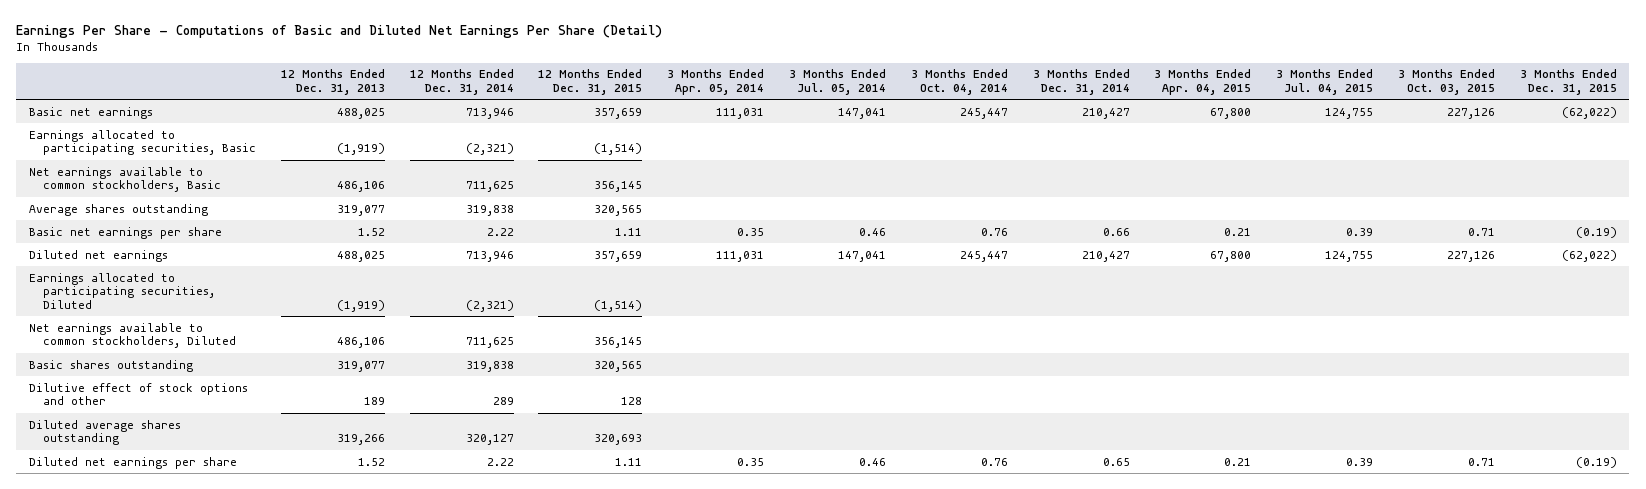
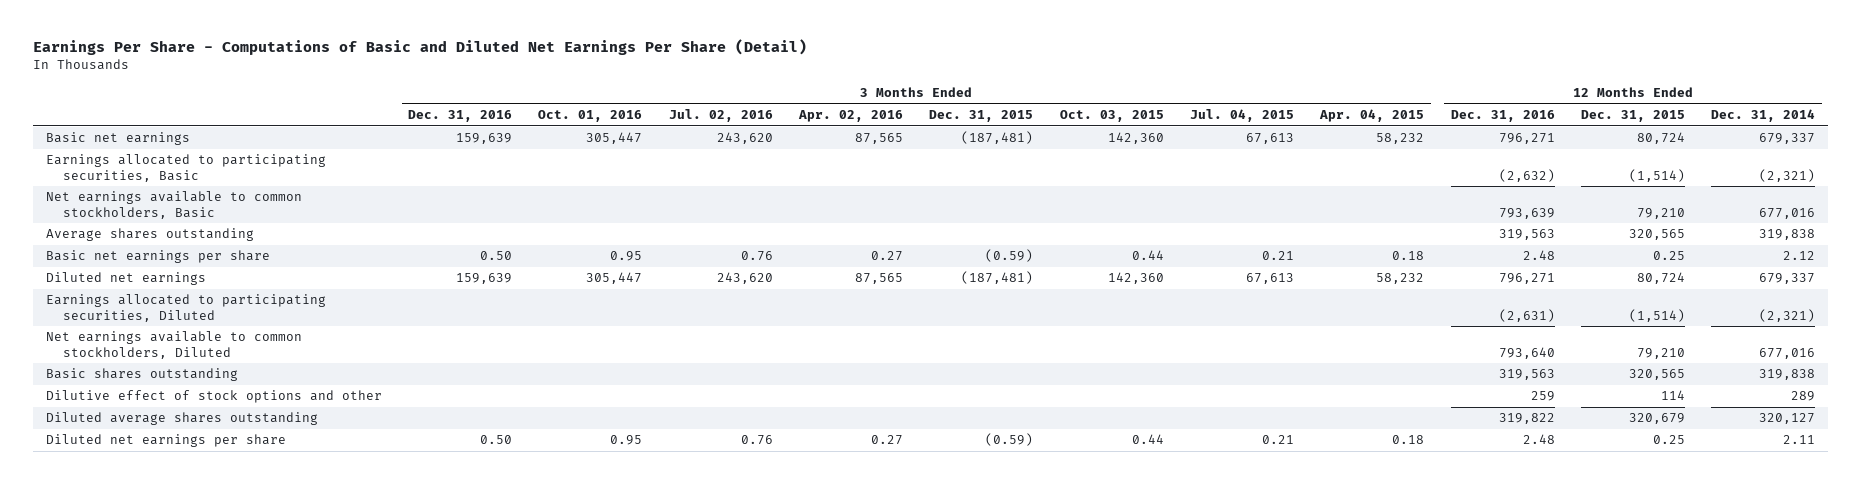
- | 12 Months Ended Dec. 31, 2013 | 12 Months Ended Dec. 31, 2014 | 12 Months Ended Dec. 31, 2015 | 3 Months Ended Apr. 05, 2014 | 3 Months Ended Jul. 05, 2014 | 3 Months Ended Oct. 04, 2014 | 3 Months Ended Dec. 31, 2014 | 3 Months Ended Apr. 04, 2015 | 3 Months Ended Jul. 04, 2015 | 3 Months Ended Oct. 03, 2015 | 3 Months Ended Dec. 31, 2015
+ | 3 Months Ended Dec. 31, 2016 | 3 Months Ended Oct. 01, 2016 | 3 Months Ended Jul. 02, 2016 | 3 Months Ended Apr. 02, 2016 | 3 Months Ended Dec. 31, 2015 | 3 Months Ended Oct. 03, 2015 | 3 Months Ended Jul. 04, 2015 | 3 Months Ended Apr. 04, 2015 | 12 Months Ended Dec. 31, 2016 | 12 Months Ended Dec. 31, 2015 | 12 Months Ended Dec. 31, 2014
- Basic net earnings | 488,025 | 713,946 | 357,659 | 111,031 | 147,041 | 245,447 | 210,427 | 67,800 | 124,755 | 227,126 | (62,022)
+ Basic net earnings | 159,639 | 305,447 | 243,620 | 87,565 | (187,481) | 142,360 | 67,613 | 58,232 | 796,271 | 80,724 | 679,337
- Net earnings available to common stockholders, Basic | 486,106 | 711,625 | 356,145 | | | | | | | |
+ Net earnings available to common stockholders, Basic | | | | | | | | | 793,639 | 79,210 | 677,016
- Basic net earnings per share | 1.52 | 2.22 | 1.11 | 0.35 | 0.46 | 0.76 | 0.66 | 0.21 | 0.39 | 0.71 | (0.19)
- Diluted net earnings | 488,025 | 713,946 | 357,659 | 111,031 | 147,041 | 245,447 | 210,427 | 67,800 | 124,755 | 227,126 | (62,022)
+ Basic net earnings per share | 0.50 | 0.95 | 0.76 | 0.27 | (0.59) | 0.44 | 0.21 | 0.18 | 2.48 | 0.25 | 2.12
+ Diluted net earnings | 159,639 | 305,447 | 243,620 | 87,565 | (187,481) | 142,360 | 67,613 | 58,232 | 796,271 | 80,724 | 679,337
- Net earnings available to common stockholders, Diluted | 486,106 | 711,625 | 356,145 | | | | | | | |
+ Net earnings available to common stockholders, Diluted | | | | | | | | | 793,640 | 79,210 | 677,016
- Dilutive effect of stock options and other | 189 | 289 | 128 | | | | | | | |
- Diluted average shares outstanding | 319,266 | 320,127 | 320,693 | | | | | | | |
- Diluted net earnings per share | 1.52 | 2.22 | 1.11 | 0.35 | 0.46 | 0.76 | 0.65 | 0.21 | 0.39 | 0.71 | (0.19)
+ Dilutive effect of stock options and other | | | | | | | | | 259 | 114 | 289
+ Diluted average shares outstanding | | | | | | | | | 319,822 | 320,679 | 320,127
+ Diluted net earnings per share | 0.50 | 0.95 | 0.76 | 0.27 | (0.59) | 0.44 | 0.21 | 0.18 | 2.48 | 0.25 | 2.11

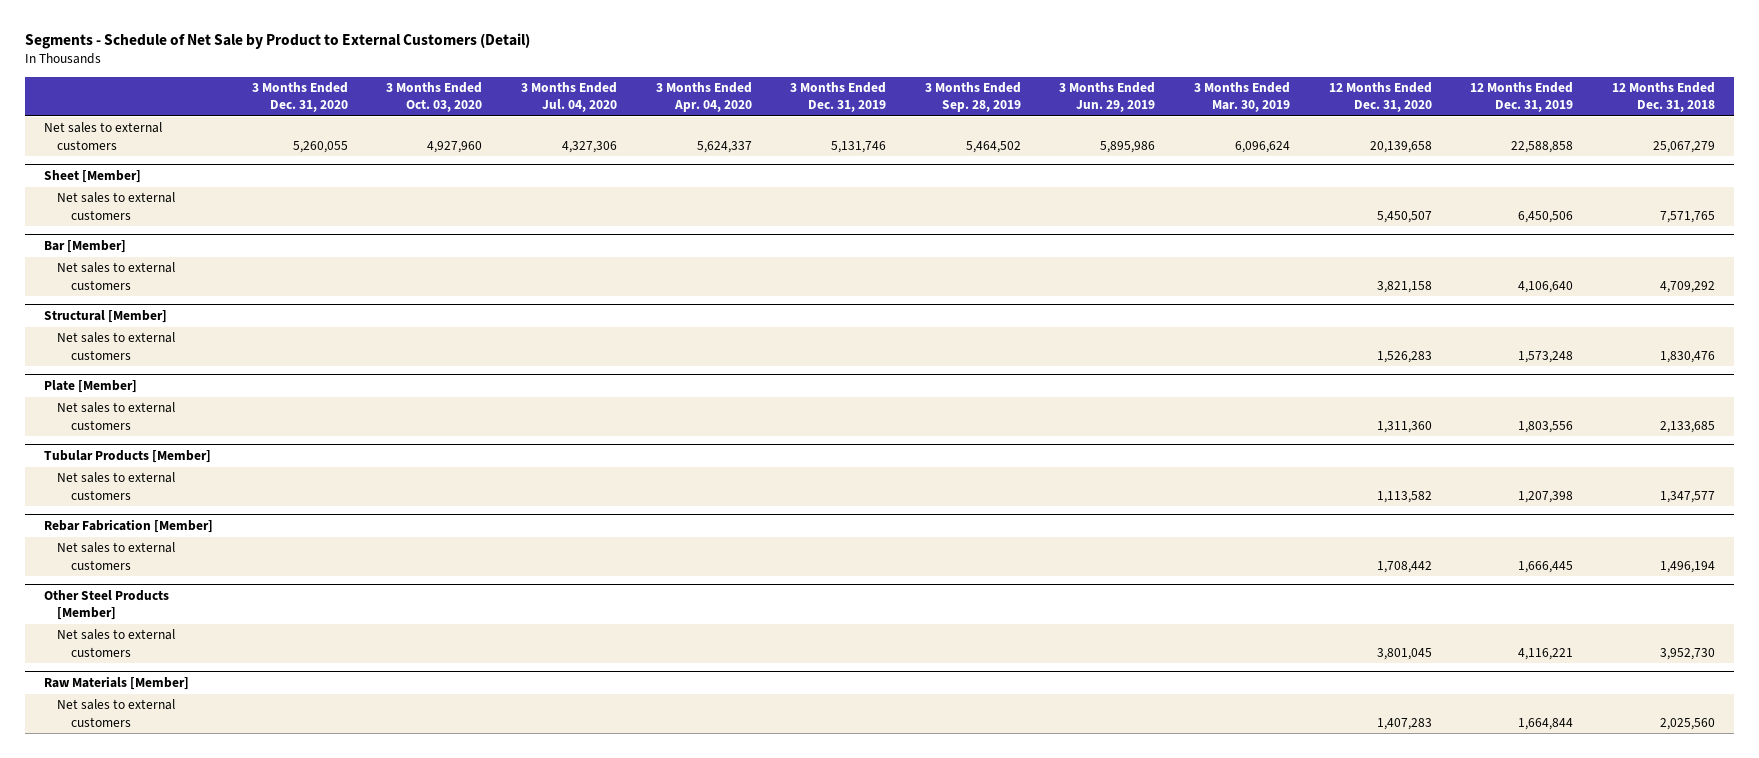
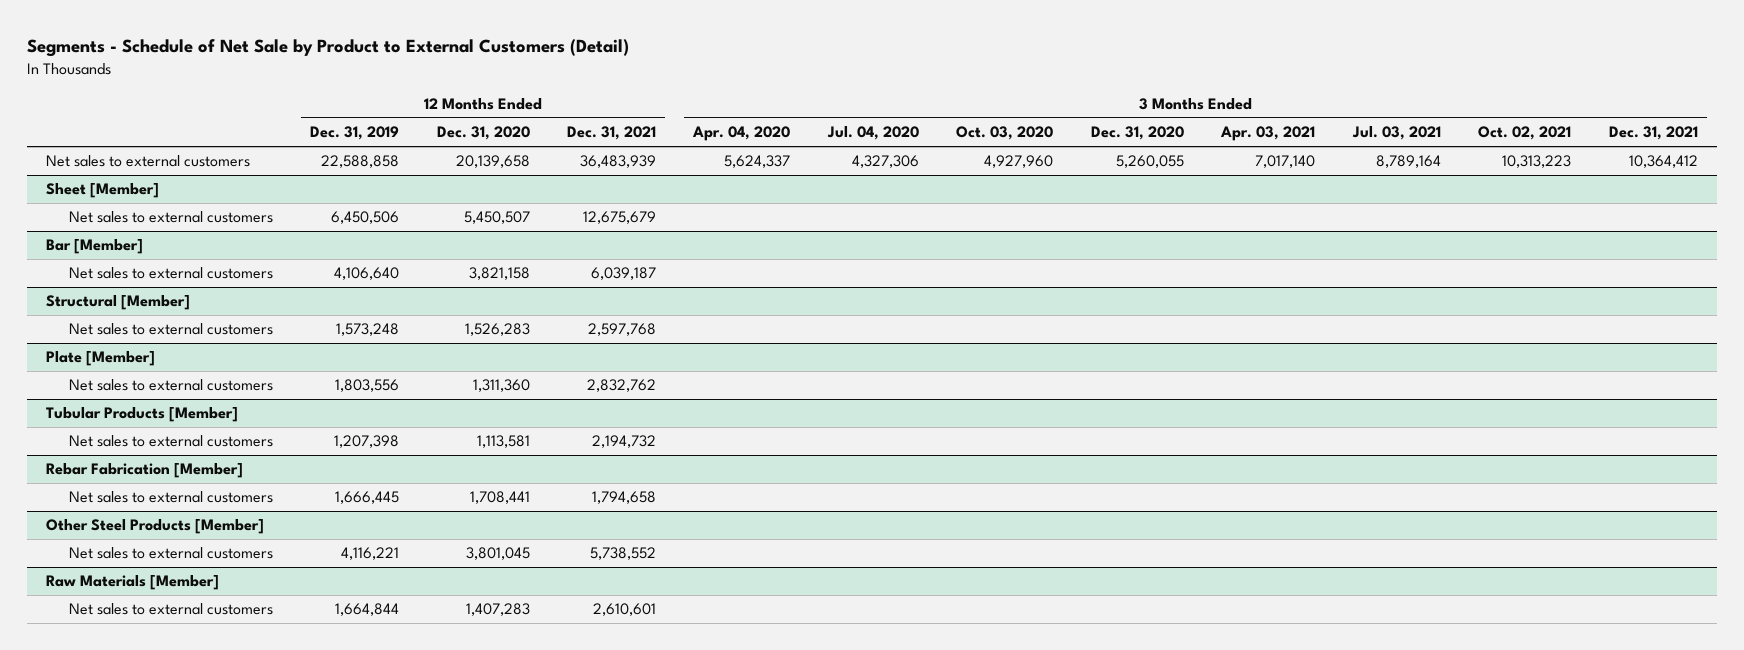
- | 3 Months Ended Dec. 31, 2020 | 3 Months Ended Oct. 03, 2020 | 3 Months Ended Jul. 04, 2020 | 3 Months Ended Apr. 04, 2020 | 3 Months Ended Dec. 31, 2019 | 3 Months Ended Sep. 28, 2019 | 3 Months Ended Jun. 29, 2019 | 3 Months Ended Mar. 30, 2019 | 12 Months Ended Dec. 31, 2020 | 12 Months Ended Dec. 31, 2019 | 12 Months Ended Dec. 31, 2018
+ | 12 Months Ended Dec. 31, 2019 | 12 Months Ended Dec. 31, 2020 | 12 Months Ended Dec. 31, 2021 | 3 Months Ended Apr. 04, 2020 | 3 Months Ended Jul. 04, 2020 | 3 Months Ended Oct. 03, 2020 | 3 Months Ended Dec. 31, 2020 | 3 Months Ended Apr. 03, 2021 | 3 Months Ended Jul. 03, 2021 | 3 Months Ended Oct. 02, 2021 | 3 Months Ended Dec. 31, 2021
@ Tubular Products [Member]
- Net sales to external customers | | | | | | | | | 1,113,582 | 1,207,398 | 1,347,577
+ Net sales to external customers | 1,207,398 | 1,113,581 | 2,194,732 | | | | | | | |
@ Rebar Fabrication [Member]
- Net sales to external customers | | | | | | | | | 1,708,442 | 1,666,445 | 1,496,194
+ Net sales to external customers | 1,666,445 | 1,708,441 | 1,794,658 | | | | | | | |

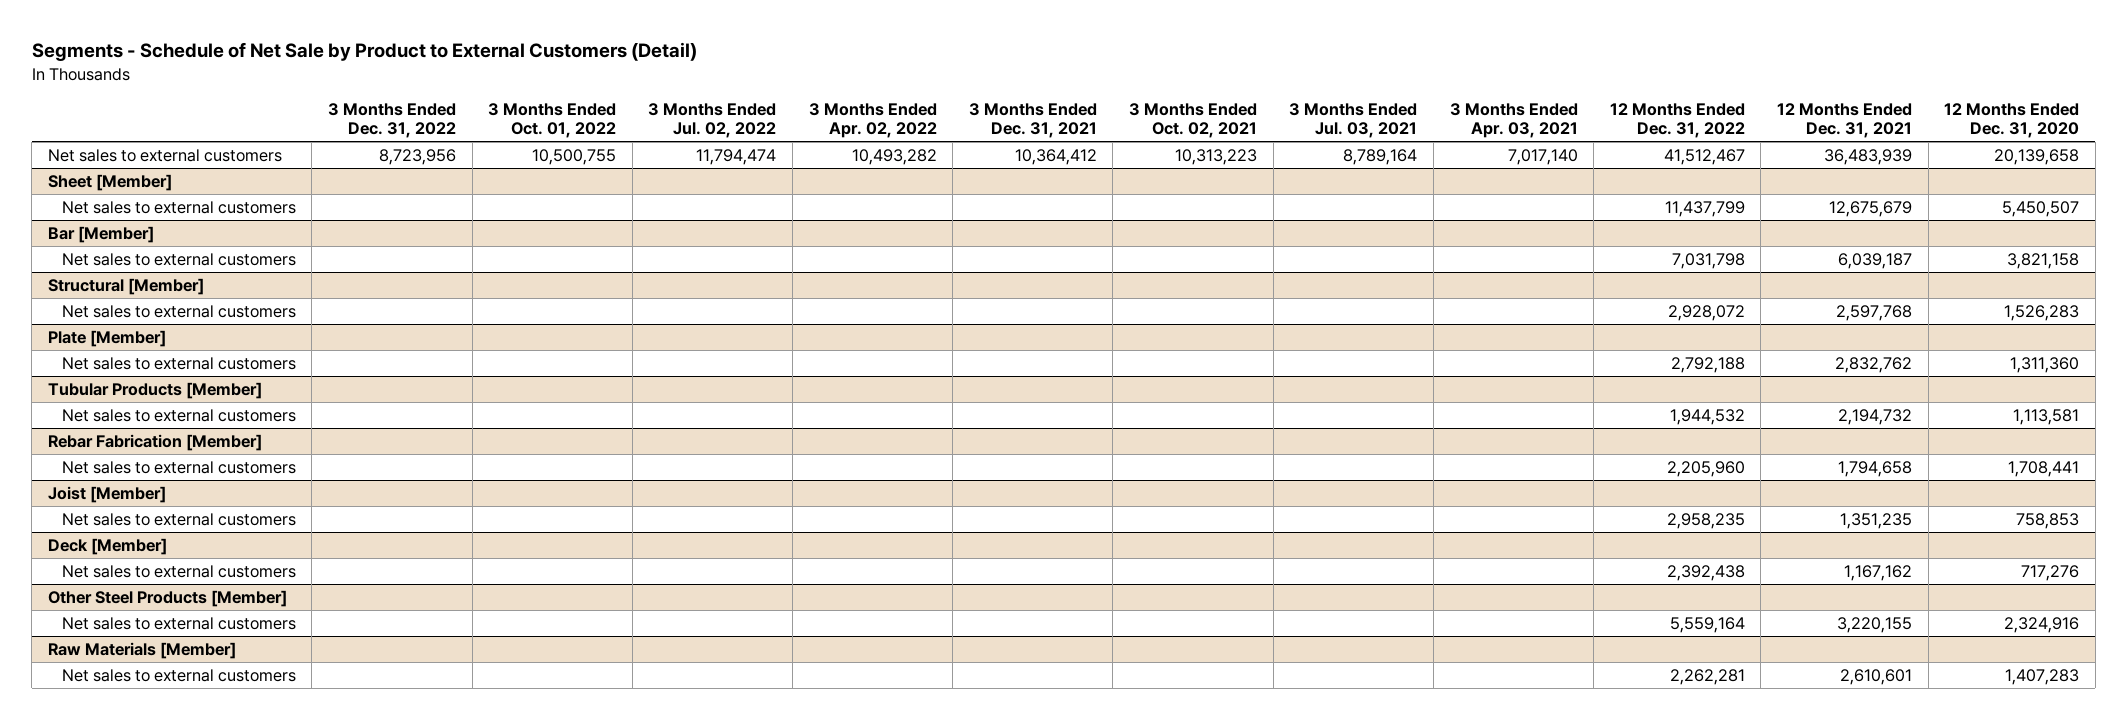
- | 12 Months Ended Dec. 31, 2019 | 12 Months Ended Dec. 31, 2020 | 12 Months Ended Dec. 31, 2021 | 3 Months Ended Apr. 04, 2020 | 3 Months Ended Jul. 04, 2020 | 3 Months Ended Oct. 03, 2020 | 3 Months Ended Dec. 31, 2020 | 3 Months Ended Apr. 03, 2021 | 3 Months Ended Jul. 03, 2021 | 3 Months Ended Oct. 02, 2021 | 3 Months Ended Dec. 31, 2021
+ | 3 Months Ended Dec. 31, 2022 | 3 Months Ended Oct. 01, 2022 | 3 Months Ended Jul. 02, 2022 | 3 Months Ended Apr. 02, 2022 | 3 Months Ended Dec. 31, 2021 | 3 Months Ended Oct. 02, 2021 | 3 Months Ended Jul. 03, 2021 | 3 Months Ended Apr. 03, 2021 | 12 Months Ended Dec. 31, 2022 | 12 Months Ended Dec. 31, 2021 | 12 Months Ended Dec. 31, 2020
+ Joist [Member]
+ Net sales to external customers | | | | | | | | | 2,958,235 | 1,351,235 | 758,853
+ Deck [Member]
+ Net sales to external customers | | | | | | | | | 2,392,438 | 1,167,162 | 717,276
@ Other Steel Products [Member]
- Net sales to external customers | 4,116,221 | 3,801,045 | 5,738,552 | | | | | | | |
+ Net sales to external customers | | | | | | | | | 5,559,164 | 3,220,155 | 2,324,916

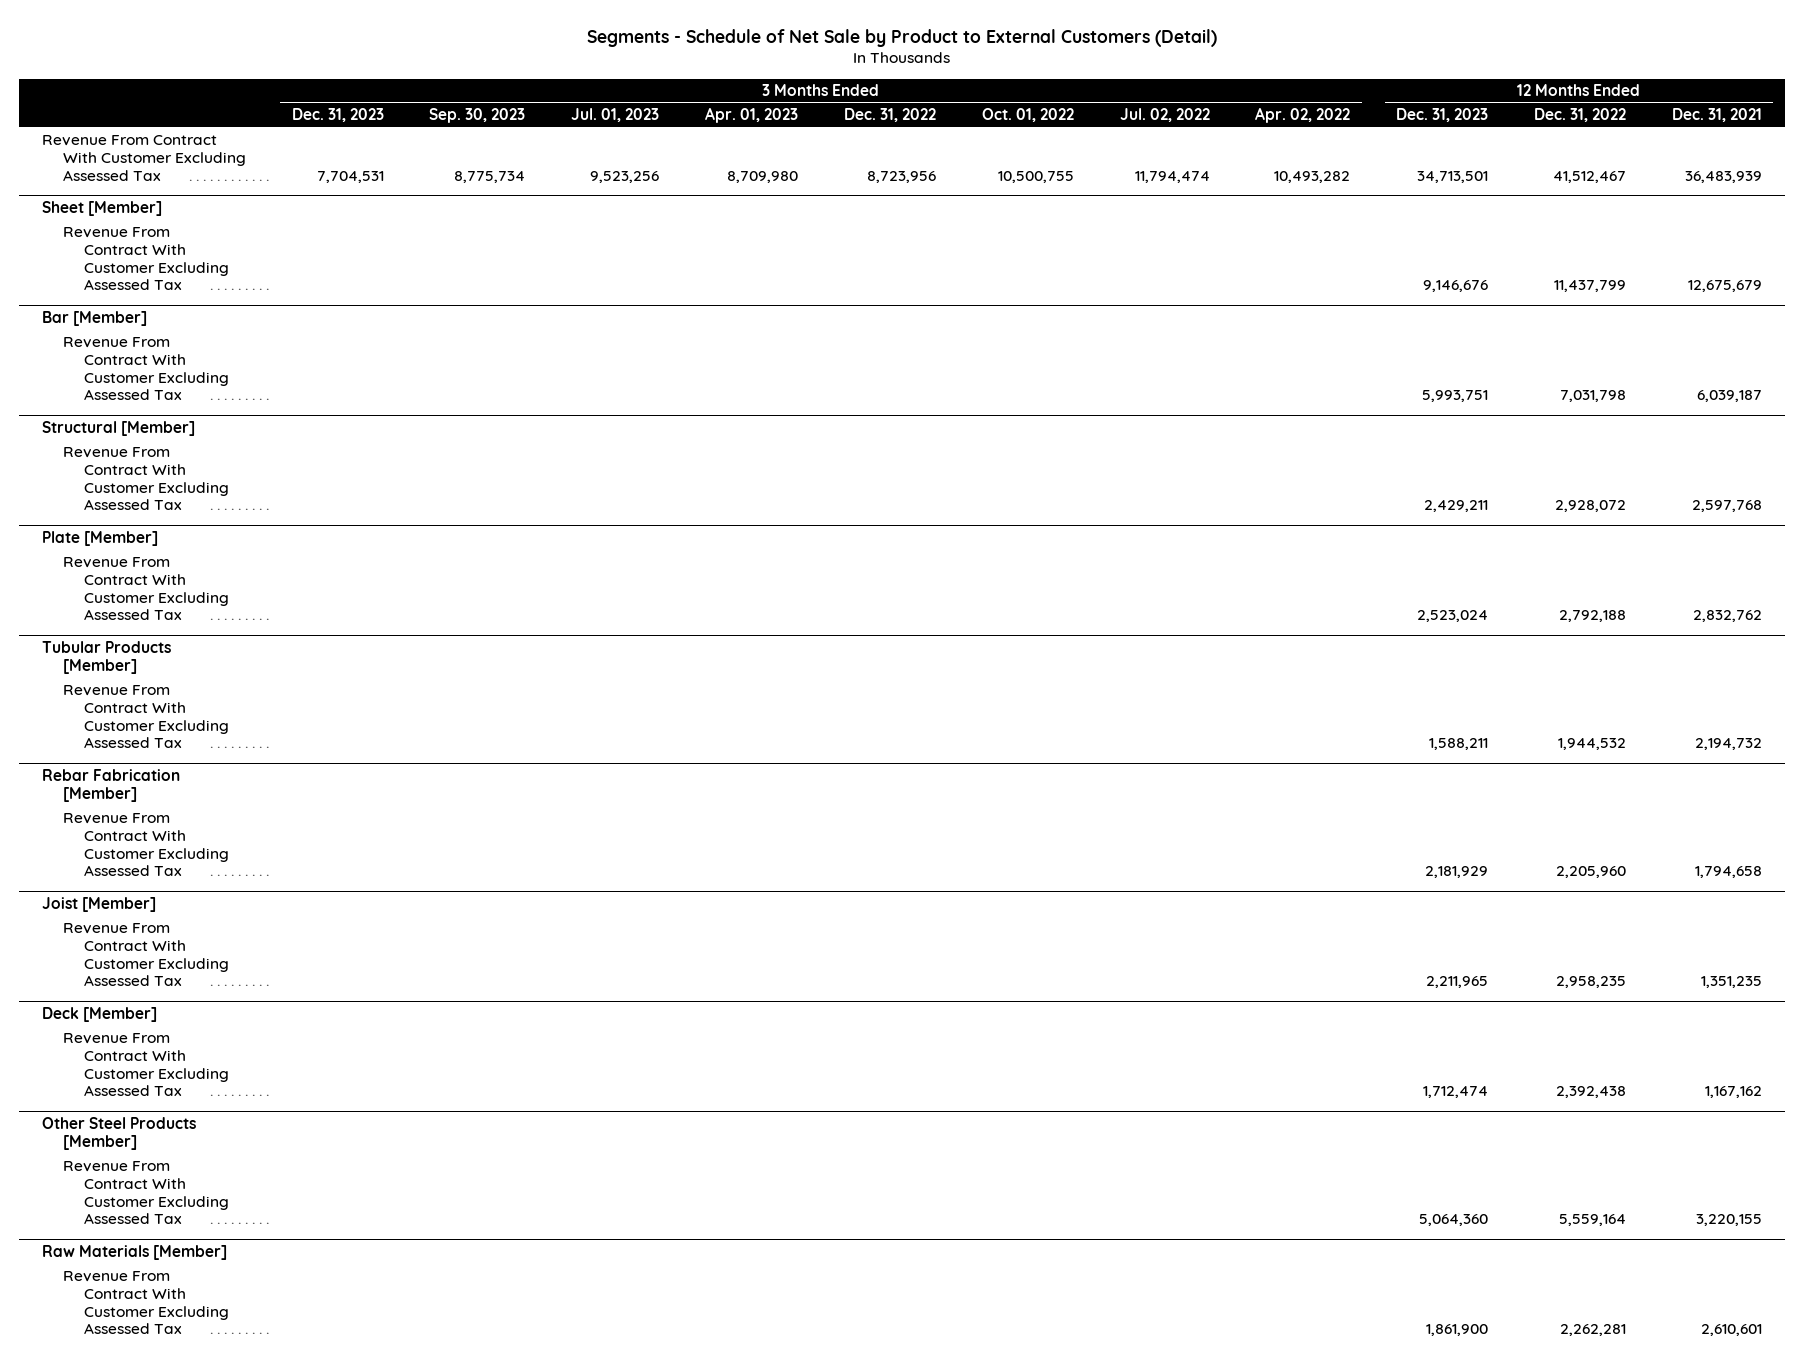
- | 3 Months Ended Dec. 31, 2022 | 3 Months Ended Oct. 01, 2022 | 3 Months Ended Jul. 02, 2022 | 3 Months Ended Apr. 02, 2022 | 3 Months Ended Dec. 31, 2021 | 3 Months Ended Oct. 02, 2021 | 3 Months Ended Jul. 03, 2021 | 3 Months Ended Apr. 03, 2021 | 12 Months Ended Dec. 31, 2022 | 12 Months Ended Dec. 31, 2021 | 12 Months Ended Dec. 31, 2020
+ | 3 Months Ended Dec. 31, 2023 | 3 Months Ended Sep. 30, 2023 | 3 Months Ended Jul. 01, 2023 | 3 Months Ended Apr. 01, 2023 | 3 Months Ended Dec. 31, 2022 | 3 Months Ended Oct. 01, 2022 | 3 Months Ended Jul. 02, 2022 | 3 Months Ended Apr. 02, 2022 | 12 Months Ended Dec. 31, 2023 | 12 Months Ended Dec. 31, 2022 | 12 Months Ended Dec. 31, 2021
- Net sales to external customers | 8,723,956 | 10,500,755 | 11,794,474 | 10,493,282 | 10,364,412 | 10,313,223 | 8,789,164 | 7,017,140 | 41,512,467 | 36,483,939 | 20,139,658
+ Revenue From Contract With Customer Excluding Assessed Tax | 7,704,531 | 8,775,734 | 9,523,256 | 8,709,980 | 8,723,956 | 10,500,755 | 11,794,474 | 10,493,282 | 34,713,501 | 41,512,467 | 36,483,939
@ Sheet [Member]
- Net sales to external customers | | | | | | | | | 11,437,799 | 12,675,679 | 5,450,507
+ Revenue From Contract With Customer Excluding Assessed Tax | | | | | | | | | 9,146,676 | 11,437,799 | 12,675,679
@ Bar [Member]
- Net sales to external customers | | | | | | | | | 7,031,798 | 6,039,187 | 3,821,158
+ Revenue From Contract With Customer Excluding Assessed Tax | | | | | | | | | 5,993,751 | 7,031,798 | 6,039,187
@ Structural [Member]
- Net sales to external customers | | | | | | | | | 2,928,072 | 2,597,768 | 1,526,283
+ Revenue From Contract With Customer Excluding Assessed Tax | | | | | | | | | 2,429,211 | 2,928,072 | 2,597,768
@ Plate [Member]
- Net sales to external customers | | | | | | | | | 2,792,188 | 2,832,762 | 1,311,360
+ Revenue From Contract With Customer Excluding Assessed Tax | | | | | | | | | 2,523,024 | 2,792,188 | 2,832,762
@ Tubular Products [Member]
- Net sales to external customers | | | | | | | | | 1,944,532 | 2,194,732 | 1,113,581
+ Revenue From Contract With Customer Excluding Assessed Tax | | | | | | | | | 1,588,211 | 1,944,532 | 2,194,732
@ Rebar Fabrication [Member]
- Net sales to external customers | | | | | | | | | 2,205,960 | 1,794,658 | 1,708,441
+ Revenue From Contract With Customer Excluding Assessed Tax | | | | | | | | | 2,181,929 | 2,205,960 | 1,794,658
@ Joist [Member]
- Net sales to external customers | | | | | | | | | 2,958,235 | 1,351,235 | 758,853
+ Revenue From Contract With Customer Excluding Assessed Tax | | | | | | | | | 2,211,965 | 2,958,235 | 1,351,235
@ Deck [Member]
- Net sales to external customers | | | | | | | | | 2,392,438 | 1,167,162 | 717,276
+ Revenue From Contract With Customer Excluding Assessed Tax | | | | | | | | | 1,712,474 | 2,392,438 | 1,167,162
@ Other Steel Products [Member]
- Net sales to external customers | | | | | | | | | 5,559,164 | 3,220,155 | 2,324,916
+ Revenue From Contract With Customer Excluding Assessed Tax | | | | | | | | | 5,064,360 | 5,559,164 | 3,220,155
@ Raw Materials [Member]
- Net sales to external customers | | | | | | | | | 2,262,281 | 2,610,601 | 1,407,283
+ Revenue From Contract With Customer Excluding Assessed Tax | | | | | | | | | 1,861,900 | 2,262,281 | 2,610,601

